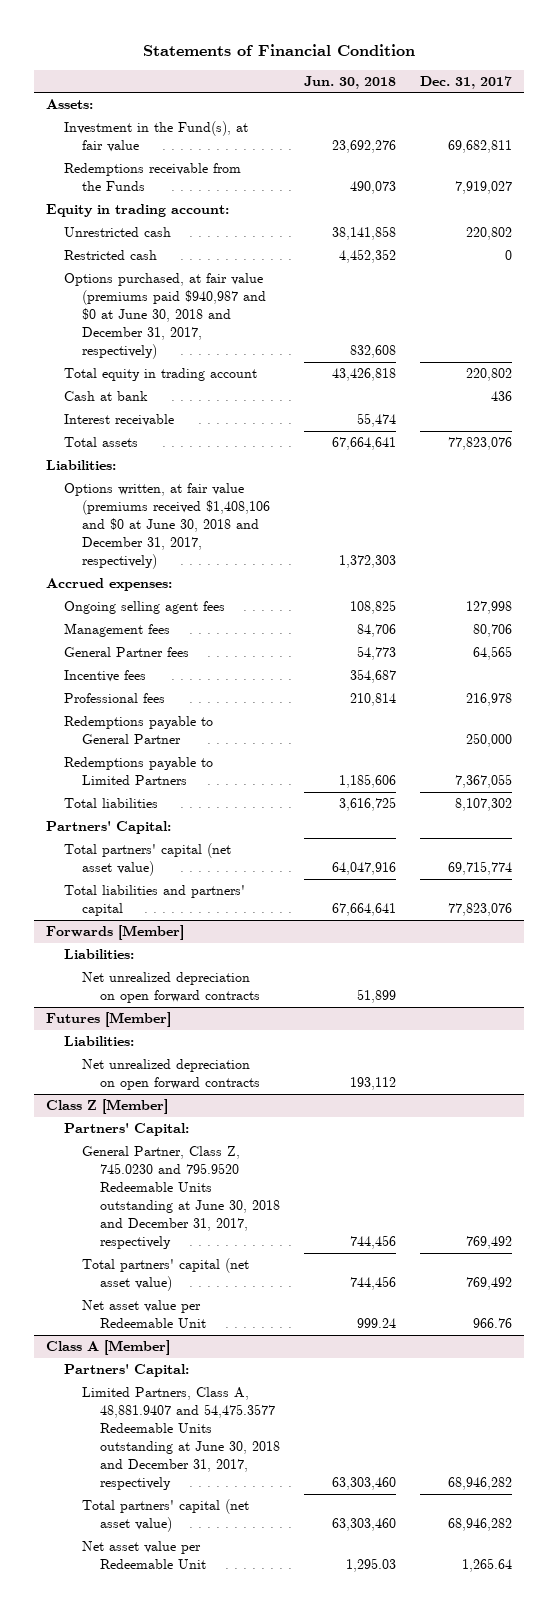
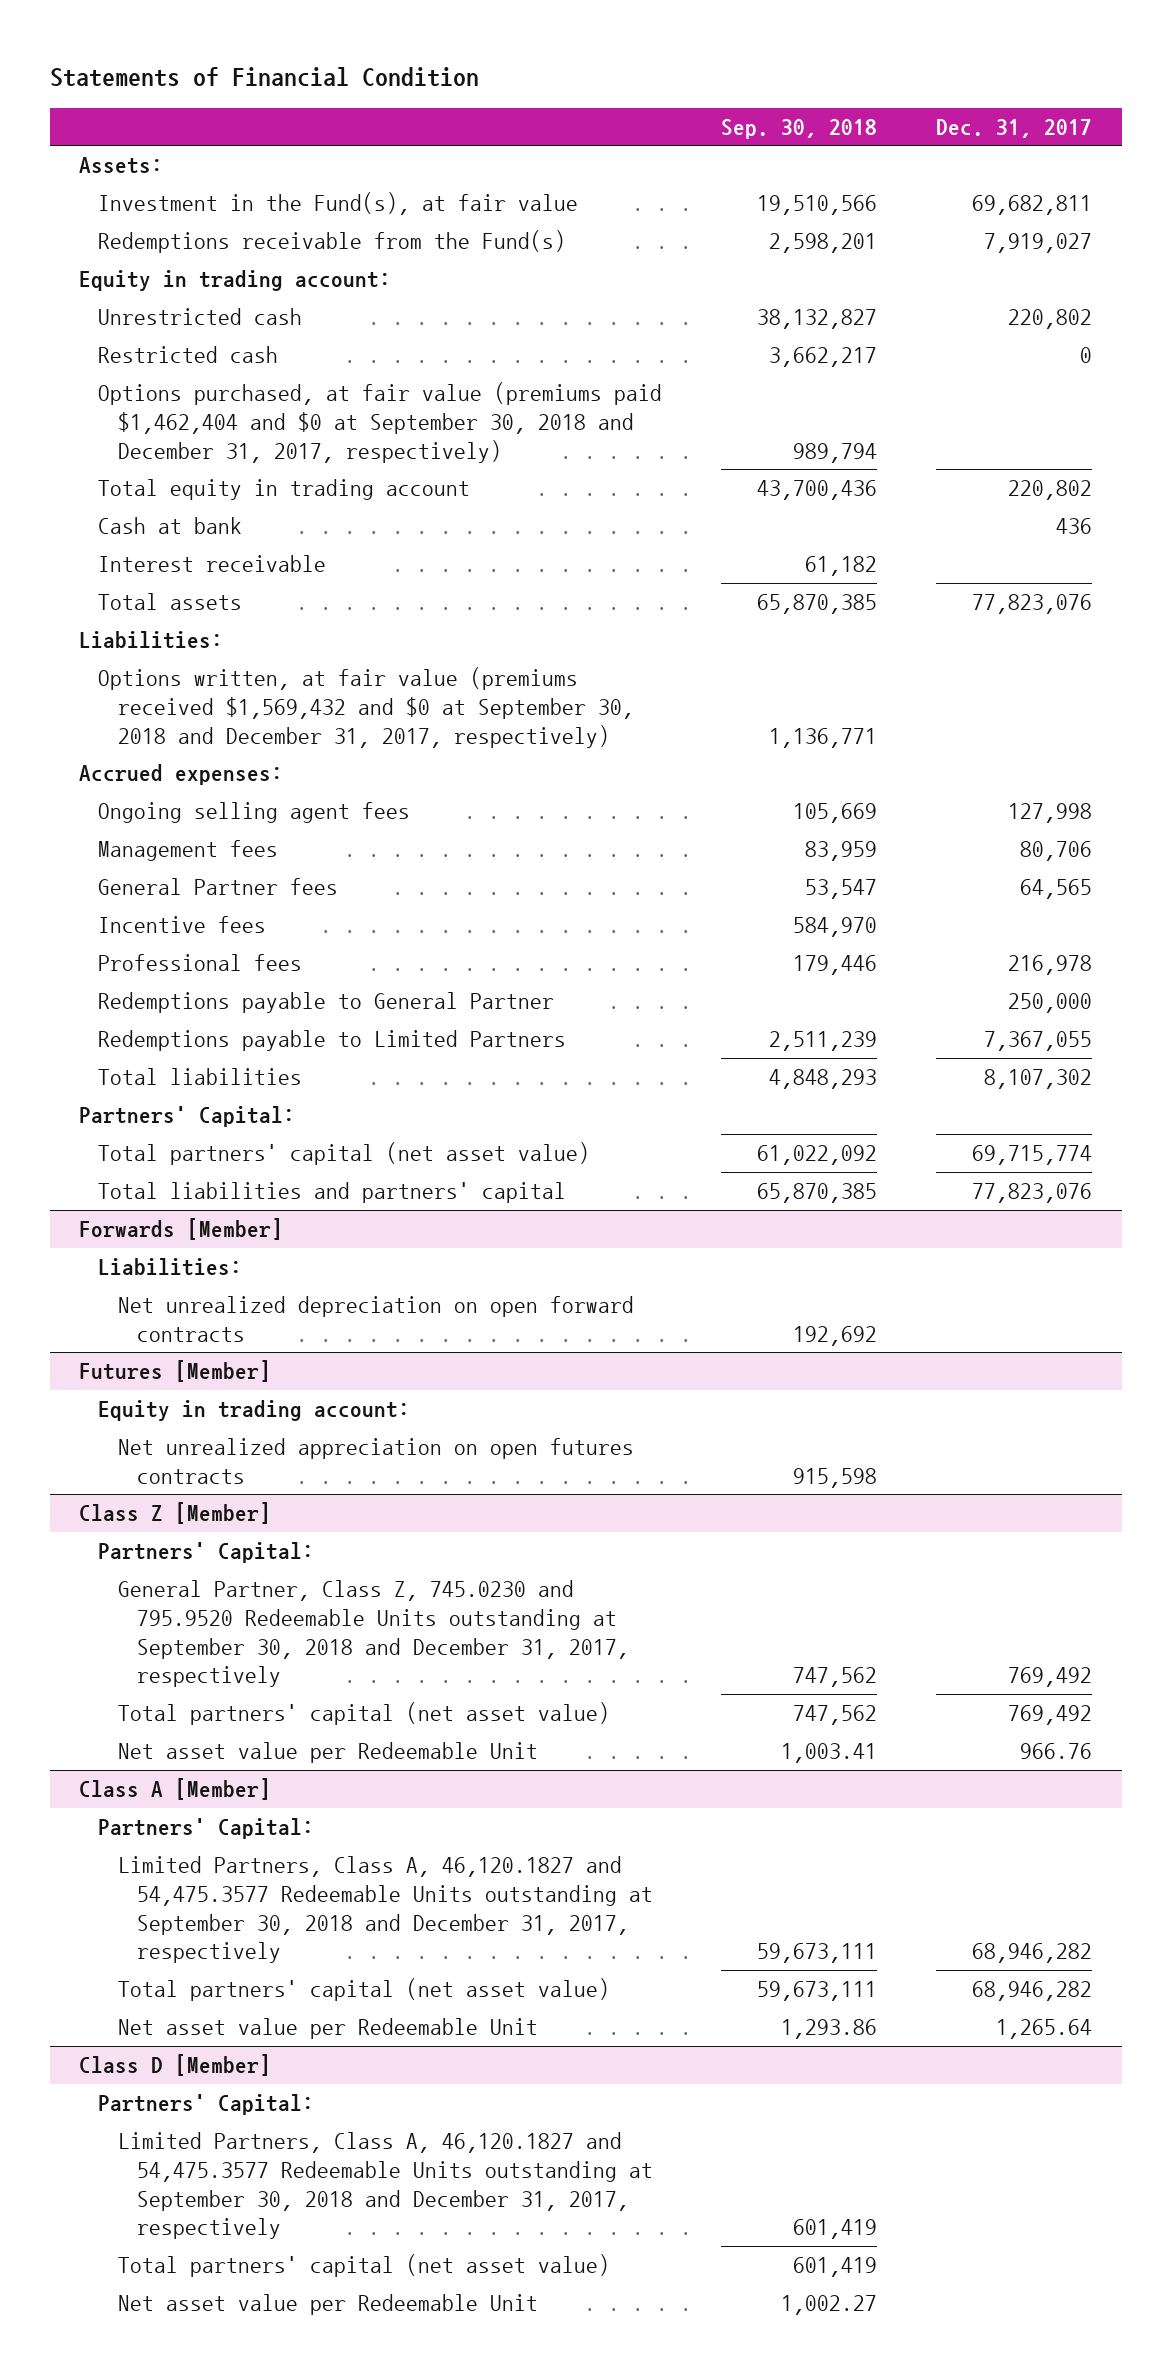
- | Jun. 30, 2018 | Dec. 31, 2017
+ | Sep. 30, 2018 | Dec. 31, 2017
- Redemptions receivable from the Funds | 490,073 | 7,919,027
+ Redemptions receivable from the Fund(s) | 2,598,201 | 7,919,027
- Options purchased, at fair value (premiums paid $940,987 and $0 at June 30, 2018 and December 31, 2017, respectively) | 832,608 |
+ Options purchased, at fair value (premiums paid $1,462,404 and $0 at September 30, 2018 and December 31, 2017, respectively) | 989,794 |
- Options written, at fair value (premiums received $1,408,106 and $0 at June 30, 2018 and December 31, 2017, respectively) | 1,372,303 |
+ Options written, at fair value (premiums received $1,569,432 and $0 at September 30, 2018 and December 31, 2017, respectively) | 1,136,771 |
@ Futures [Member]
- Liabilities:
- Net unrealized depreciation on open forward contracts | 193,112 |
+ Equity in trading account:
+ Net unrealized appreciation on open futures contracts | 915,598 |
@ Class Z [Member]
- General Partner, Class Z, 745.0230 and 795.9520 Redeemable Units outstanding at June 30, 2018 and December 31, 2017, respectively | 744,456 | 769,492
+ General Partner, Class Z, 745.0230 and 795.9520 Redeemable Units outstanding at September 30, 2018 and December 31, 2017, respectively | 747,562 | 769,492
@ Class A [Member]
- Limited Partners, Class A, 48,881.9407 and 54,475.3577 Redeemable Units outstanding at June 30, 2018 and December 31, 2017, respectively | 63,303,460 | 68,946,282
+ Limited Partners, Class A, 46,120.1827 and 54,475.3577 Redeemable Units outstanding at September 30, 2018 and December 31, 2017, respectively | 59,673,111 | 68,946,282
+ Class D [Member]
+ Partners' Capital:
+ Limited Partners, Class A, 46,120.1827 and 54,475.3577 Redeemable Units outstanding at September 30, 2018 and December 31, 2017, respectively | 601,419 |
+ Total partners' capital (net asset value) | 601,419 |
+ Net asset value per Redeemable Unit | 1,002.27 |

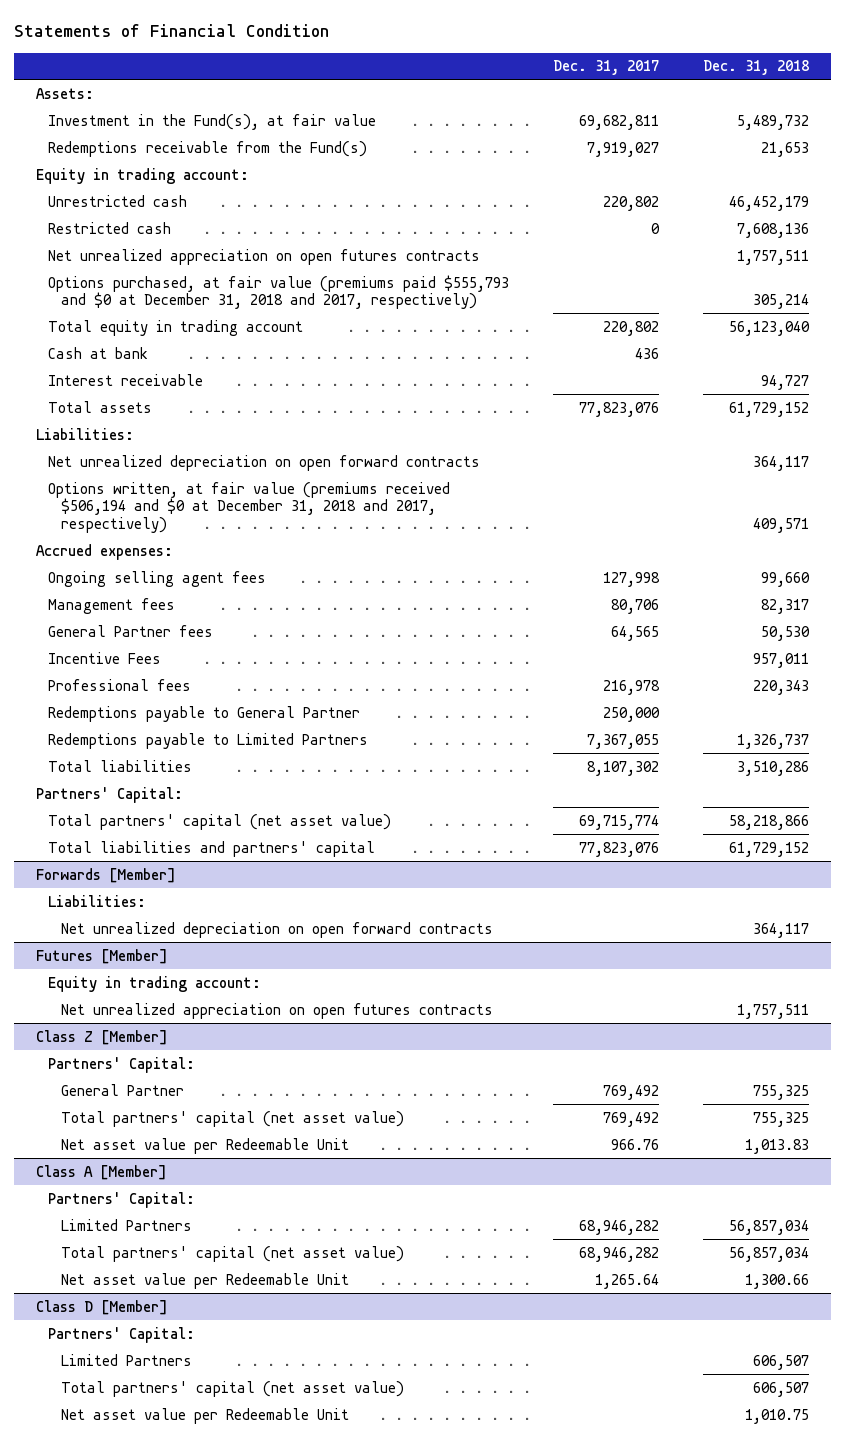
- | Sep. 30, 2018 | Dec. 31, 2017
+ | Dec. 31, 2017 | Dec. 31, 2018
- Options purchased, at fair value (premiums paid $1,462,404 and $0 at September 30, 2018 and December 31, 2017, respectively) | 989,794 |
+ Net unrealized appreciation on open futures contracts | | 1,757,511
+ Options purchased, at fair value (premiums paid $555,793 and $0 at December 31, 2018 and 2017, respectively) | | 305,214
- Options written, at fair value (premiums received $1,569,432 and $0 at September 30, 2018 and December 31, 2017, respectively) | 1,136,771 |
+ Net unrealized depreciation on open forward contracts | | 364,117
+ Options written, at fair value (premiums received $506,194 and $0 at December 31, 2018 and 2017, respectively) | | 409,571
- Incentive fees | 584,970 |
+ Incentive Fees | | 957,011
@ Class Z [Member]
- General Partner, Class Z, 745.0230 and 795.9520 Redeemable Units outstanding at September 30, 2018 and December 31, 2017, respectively | 747,562 | 769,492
+ General Partner | 769,492 | 755,325
@ Class A [Member]
- Limited Partners, Class A, 46,120.1827 and 54,475.3577 Redeemable Units outstanding at September 30, 2018 and December 31, 2017, respectively | 59,673,111 | 68,946,282
+ Limited Partners | 68,946,282 | 56,857,034
@ Class D [Member]
- Limited Partners, Class A, 46,120.1827 and 54,475.3577 Redeemable Units outstanding at September 30, 2018 and December 31, 2017, respectively | 601,419 |
+ Limited Partners | | 606,507

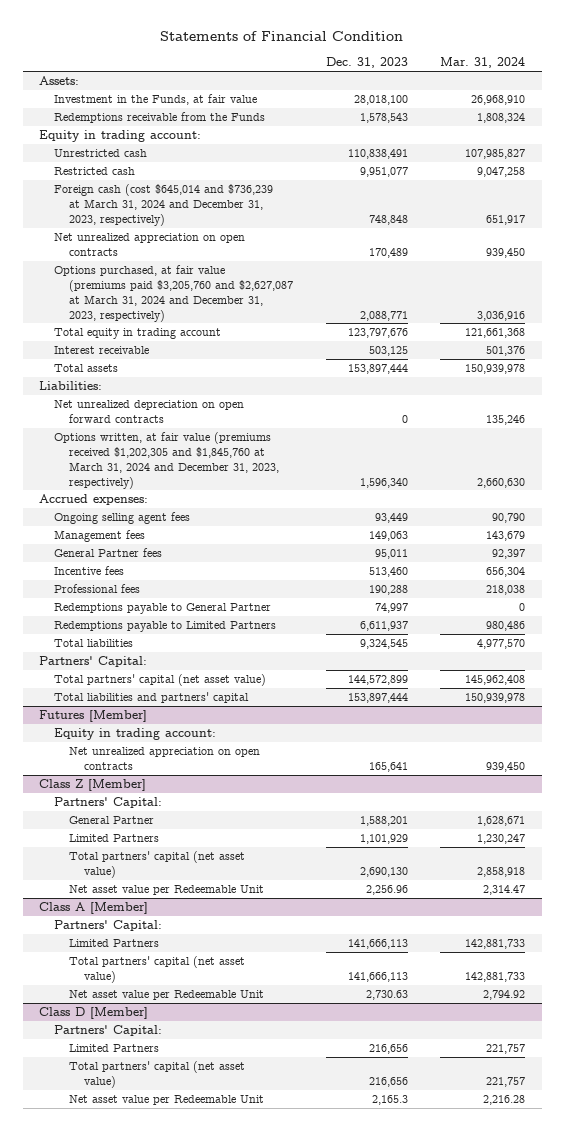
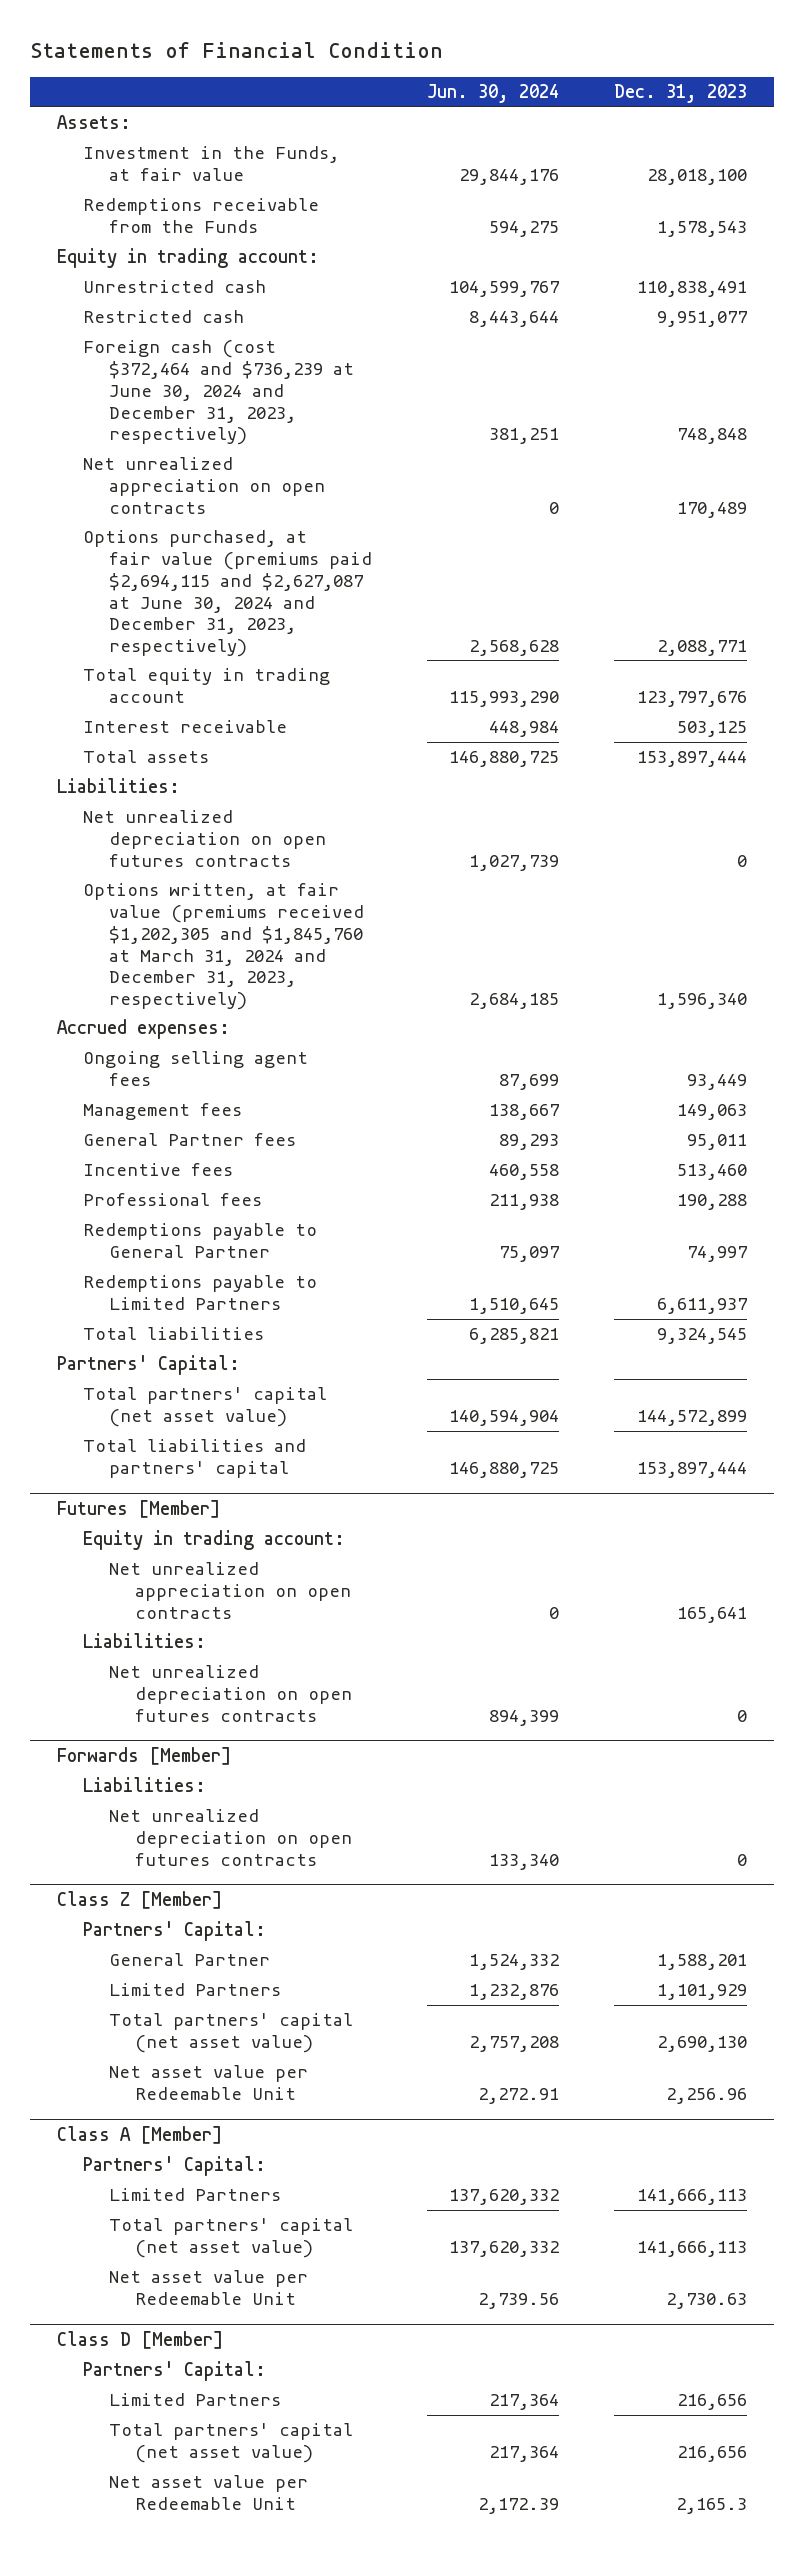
- | Dec. 31, 2023 | Mar. 31, 2024
+ | Jun. 30, 2024 | Dec. 31, 2023
- Foreign cash (cost $645,014 and $736,239 at March 31, 2024 and December 31, 2023, respectively) | 748,848 | 651,917
+ Foreign cash (cost $372,464 and $736,239 at June 30, 2024 and December 31, 2023, respectively) | 381,251 | 748,848
- Options purchased, at fair value (premiums paid $3,205,760 and $2,627,087 at March 31, 2024 and December 31, 2023, respectively) | 2,088,771 | 3,036,916
+ Options purchased, at fair value (premiums paid $2,694,115 and $2,627,087 at June 30, 2024 and December 31, 2023, respectively) | 2,568,628 | 2,088,771
- Net unrealized depreciation on open forward contracts | 0 | 135,246
+ Net unrealized depreciation on open futures contracts | 1,027,739 | 0
@ Futures [Member]
+ Liabilities:
+ Net unrealized depreciation on open futures contracts | 894,399 | 0
+ Forwards [Member]
+ Liabilities:
+ Net unrealized depreciation on open futures contracts | 133,340 | 0

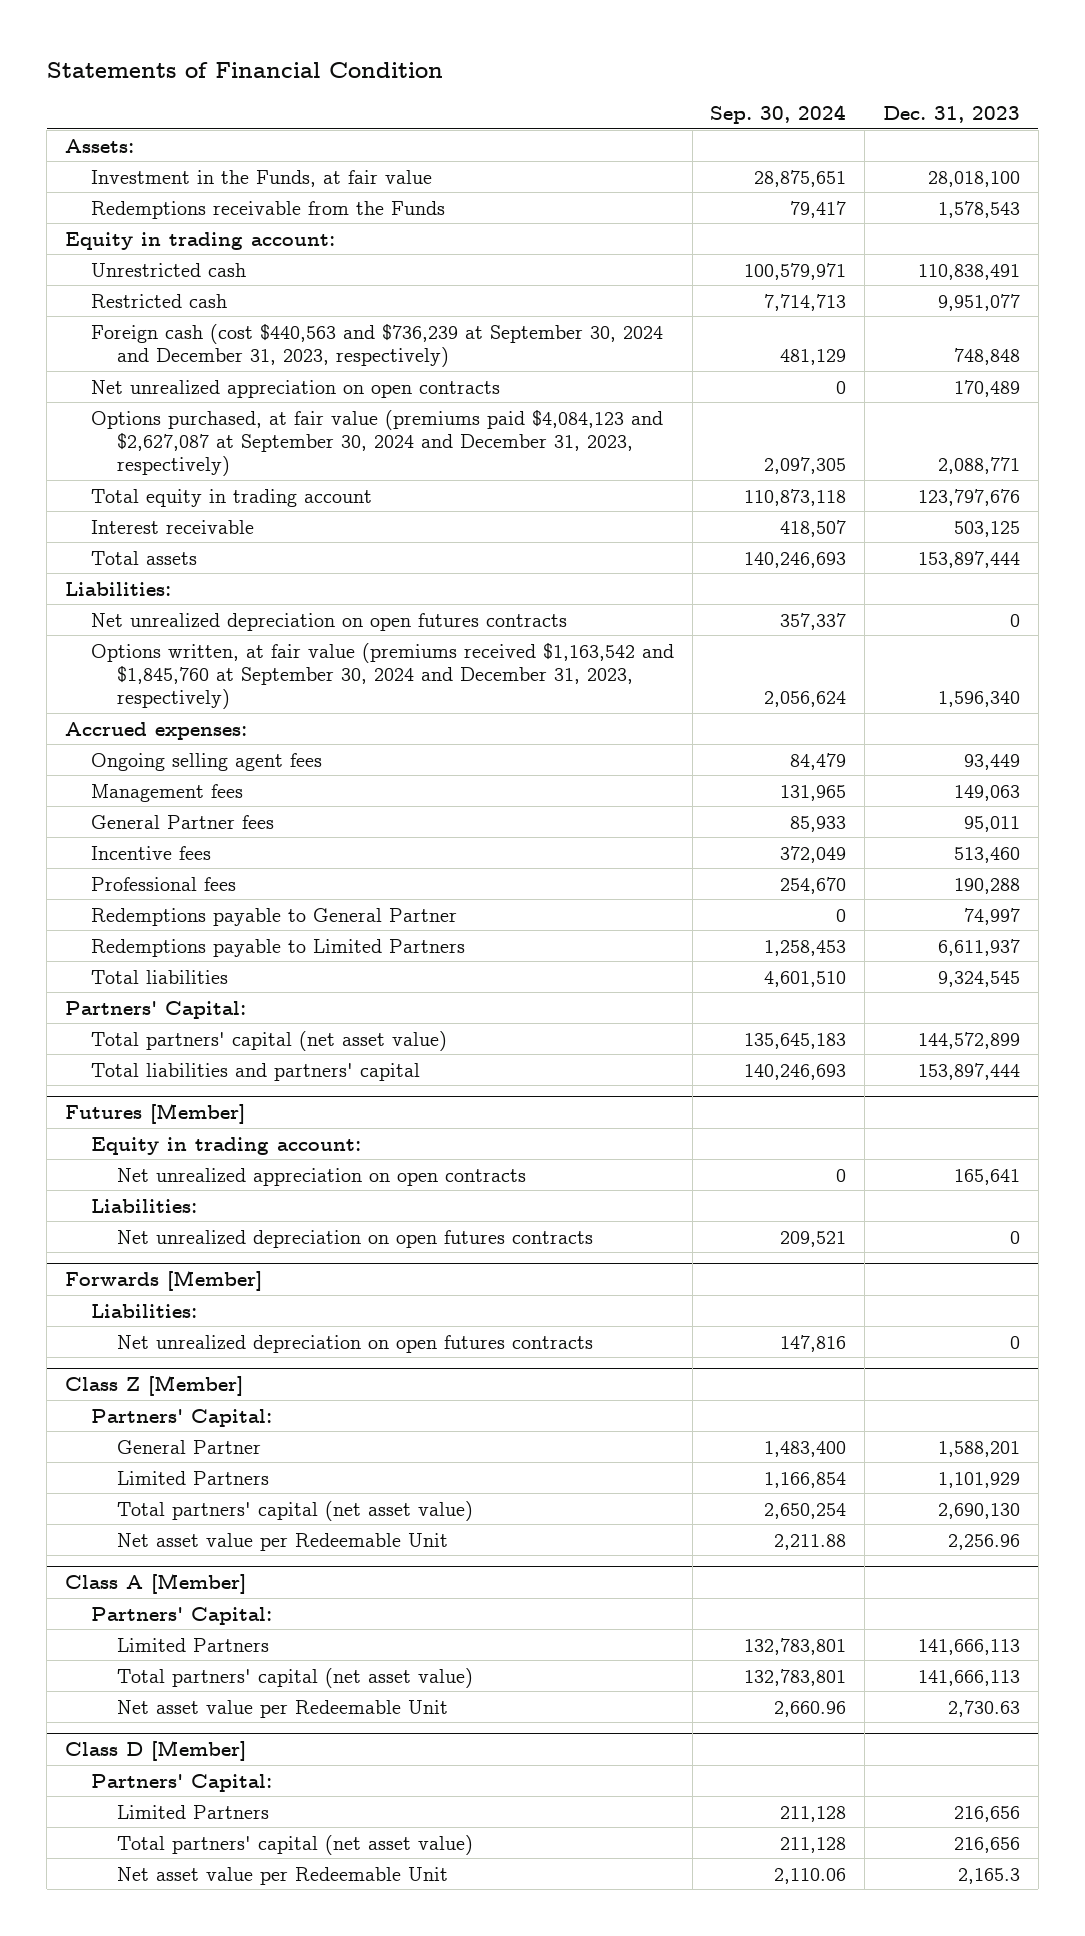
- | Jun. 30, 2024 | Dec. 31, 2023
+ | Sep. 30, 2024 | Dec. 31, 2023
- Foreign cash (cost $372,464 and $736,239 at June 30, 2024 and December 31, 2023, respectively) | 381,251 | 748,848
+ Foreign cash (cost $440,563 and $736,239 at September 30, 2024 and December 31, 2023, respectively) | 481,129 | 748,848
- Options purchased, at fair value (premiums paid $2,694,115 and $2,627,087 at June 30, 2024 and December 31, 2023, respectively) | 2,568,628 | 2,088,771
+ Options purchased, at fair value (premiums paid $4,084,123 and $2,627,087 at September 30, 2024 and December 31, 2023, respectively) | 2,097,305 | 2,088,771
- Options written, at fair value (premiums received $1,202,305 and $1,845,760 at March 31, 2024 and December 31, 2023, respectively) | 2,684,185 | 1,596,340
+ Options written, at fair value (premiums received $1,163,542 and $1,845,760 at September 30, 2024 and December 31, 2023, respectively) | 2,056,624 | 1,596,340

